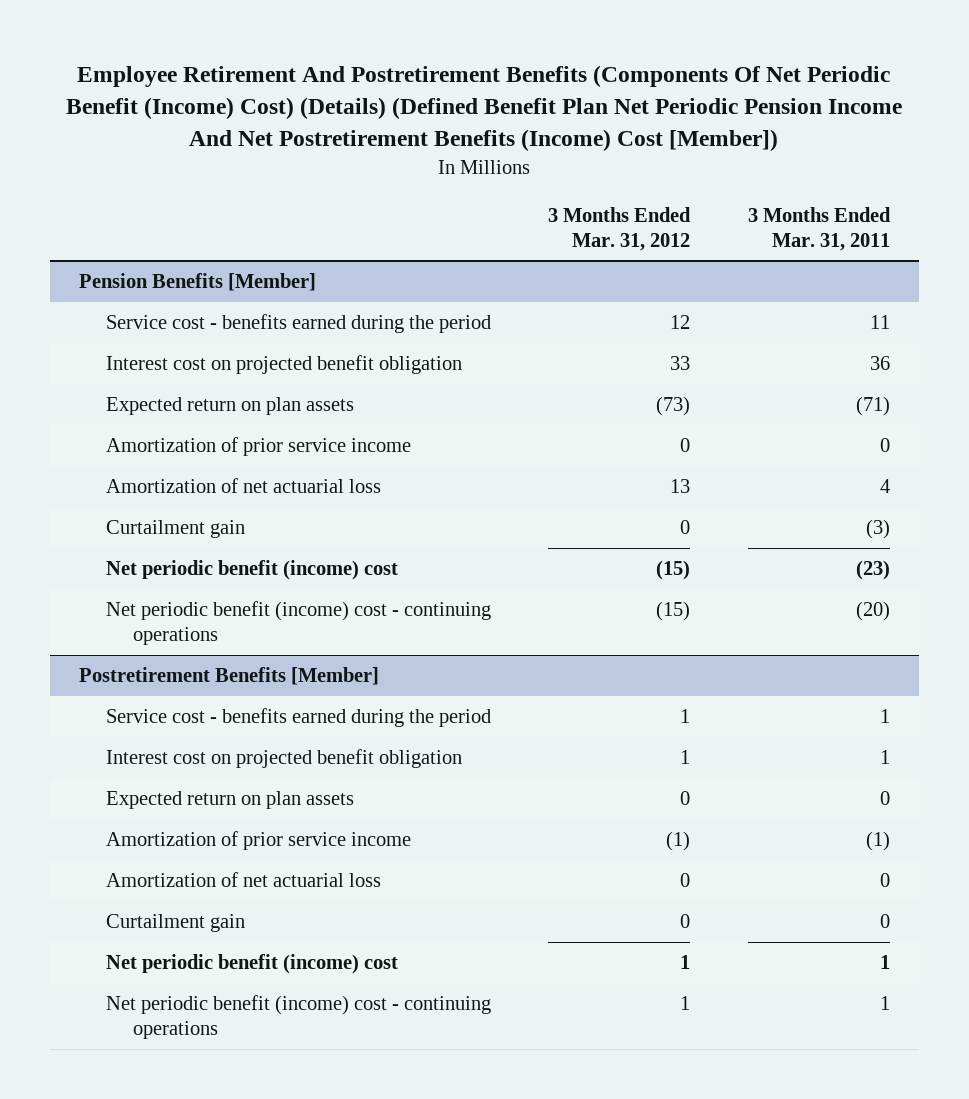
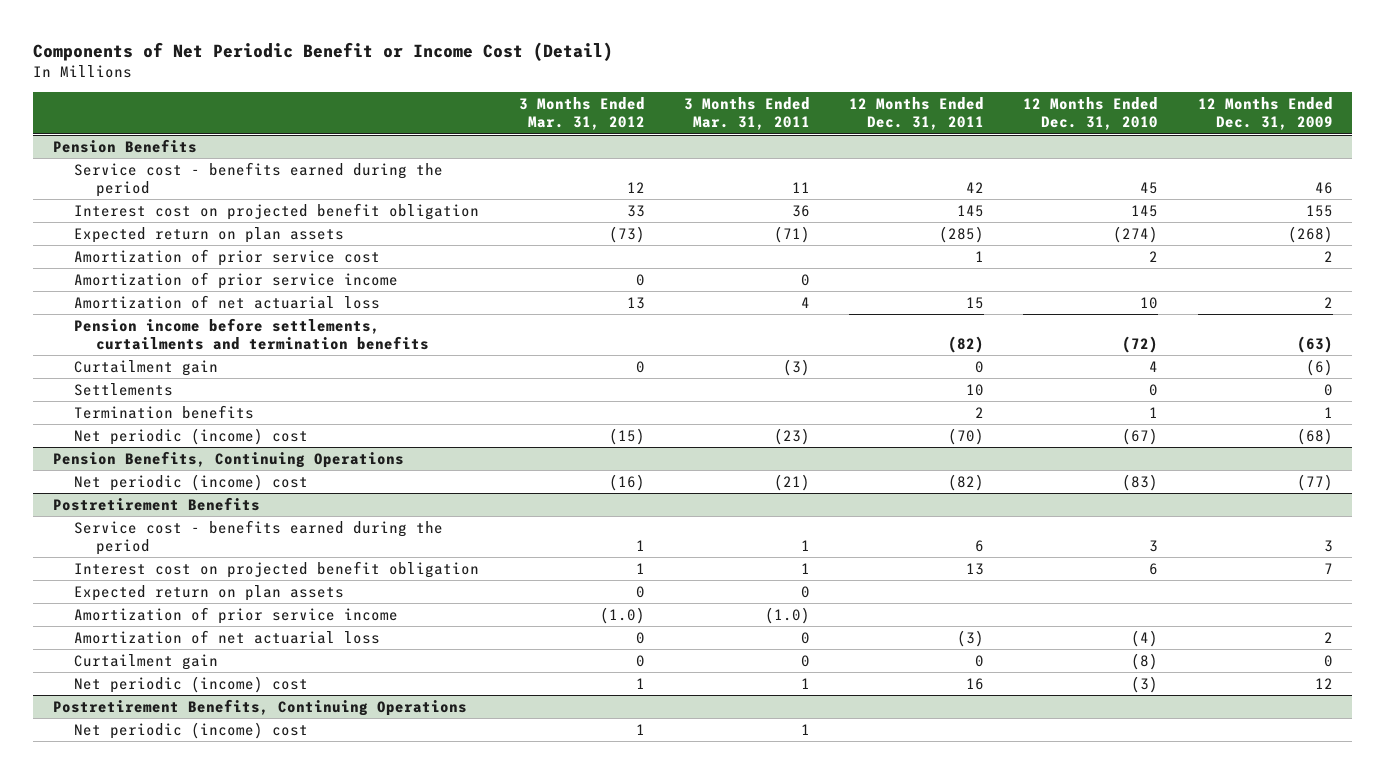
- Employee Retirement And Postretirement Benefits (Components Of Net Periodic Benefit (Income) Cost) (Details) (Defined Benefit Plan Net Periodic Pension Income And Net Postretirement Benefits (Income) Cost [Member])
+ Components of Net Periodic Benefit or Income Cost (Detail)
- | 3 Months Ended Mar. 31, 2012 | 3 Months Ended Mar. 31, 2011
+ | 3 Months Ended Mar. 31, 2012 | 3 Months Ended Mar. 31, 2011 | 12 Months Ended Dec. 31, 2011 | 12 Months Ended Dec. 31, 2010 | 12 Months Ended Dec. 31, 2009
- Pension Benefits [Member]
+ Pension Benefits
+ Amortization of prior service cost | | | 1 | 2 | 2
+ Pension income before settlements, curtailments and termination benefits | | | (82) | (72) | (63)
- Net periodic benefit (income) cost | (15) | (23)
- Net periodic benefit (income) cost - continuing operations | (15) | (20)
- Postretirement Benefits [Member]
+ Settlements | | | 10 | 0 | 0
+ Termination benefits | | | 2 | 1 | 1
+ Net periodic (income) cost | (15) | (23) | (70) | (67) | (68)
+ Pension Benefits, Continuing Operations
+ Net periodic (income) cost | (16) | (21) | (82) | (83) | (77)
+ Postretirement Benefits
- Amortization of prior service income | (1) | (1)
+ Amortization of prior service income | (1.0) | (1.0) | | |
- Net periodic benefit (income) cost | 1 | 1
- Net periodic benefit (income) cost - continuing operations | 1 | 1
+ Net periodic (income) cost | 1 | 1 | 16 | (3) | 12
+ Postretirement Benefits, Continuing Operations
+ Net periodic (income) cost | 1 | 1 | | |

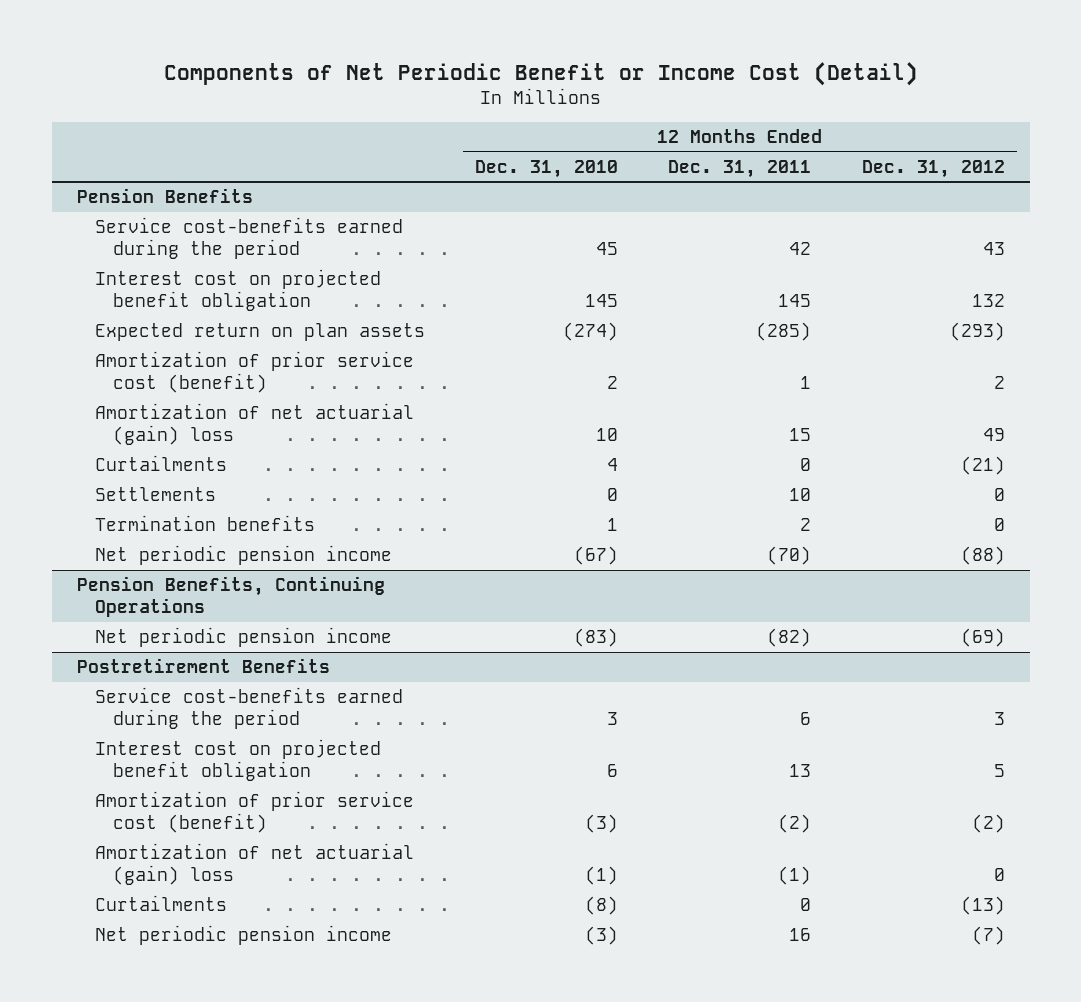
- | 3 Months Ended Mar. 31, 2012 | 3 Months Ended Mar. 31, 2011 | 12 Months Ended Dec. 31, 2011 | 12 Months Ended Dec. 31, 2010 | 12 Months Ended Dec. 31, 2009
+ | 12 Months Ended Dec. 31, 2010 | 12 Months Ended Dec. 31, 2011 | 12 Months Ended Dec. 31, 2012
@ Pension Benefits
- Service cost - benefits earned during the period | 12 | 11 | 42 | 45 | 46
+ Service cost-benefits earned during the period | 45 | 42 | 43
- Amortization of prior service cost | | | 1 | 2 | 2
- Amortization of prior service income | 0 | 0 | | |
- Amortization of net actuarial loss | 13 | 4 | 15 | 10 | 2
- Pension income before settlements, curtailments and termination benefits | | | (82) | (72) | (63)
- Curtailment gain | 0 | (3) | 0 | 4 | (6)
+ Amortization of prior service cost (benefit) | 2 | 1 | 2
+ Amortization of net actuarial (gain) loss | 10 | 15 | 49
+ Curtailments | 4 | 0 | (21)
- Net periodic (income) cost | (15) | (23) | (70) | (67) | (68)
+ Net periodic pension income | (67) | (70) | (88)
@ Pension Benefits, Continuing Operations
- Net periodic (income) cost | (16) | (21) | (82) | (83) | (77)
+ Net periodic pension income | (83) | (82) | (69)
@ Postretirement Benefits
- Service cost - benefits earned during the period | 1 | 1 | 6 | 3 | 3
+ Service cost-benefits earned during the period | 3 | 6 | 3
- Expected return on plan assets | 0 | 0 | | |
- Amortization of prior service income | (1.0) | (1.0) | | |
- Amortization of net actuarial loss | 0 | 0 | (3) | (4) | 2
- Curtailment gain | 0 | 0 | 0 | (8) | 0
- Net periodic (income) cost | 1 | 1 | 16 | (3) | 12
- Postretirement Benefits, Continuing Operations
- Net periodic (income) cost | 1 | 1 | | |
@ Postretirement Benefits
+ Amortization of prior service cost (benefit) | (3) | (2) | (2)
+ Amortization of net actuarial (gain) loss | (1) | (1) | 0
+ Curtailments | (8) | 0 | (13)
+ Net periodic pension income | (3) | 16 | (7)

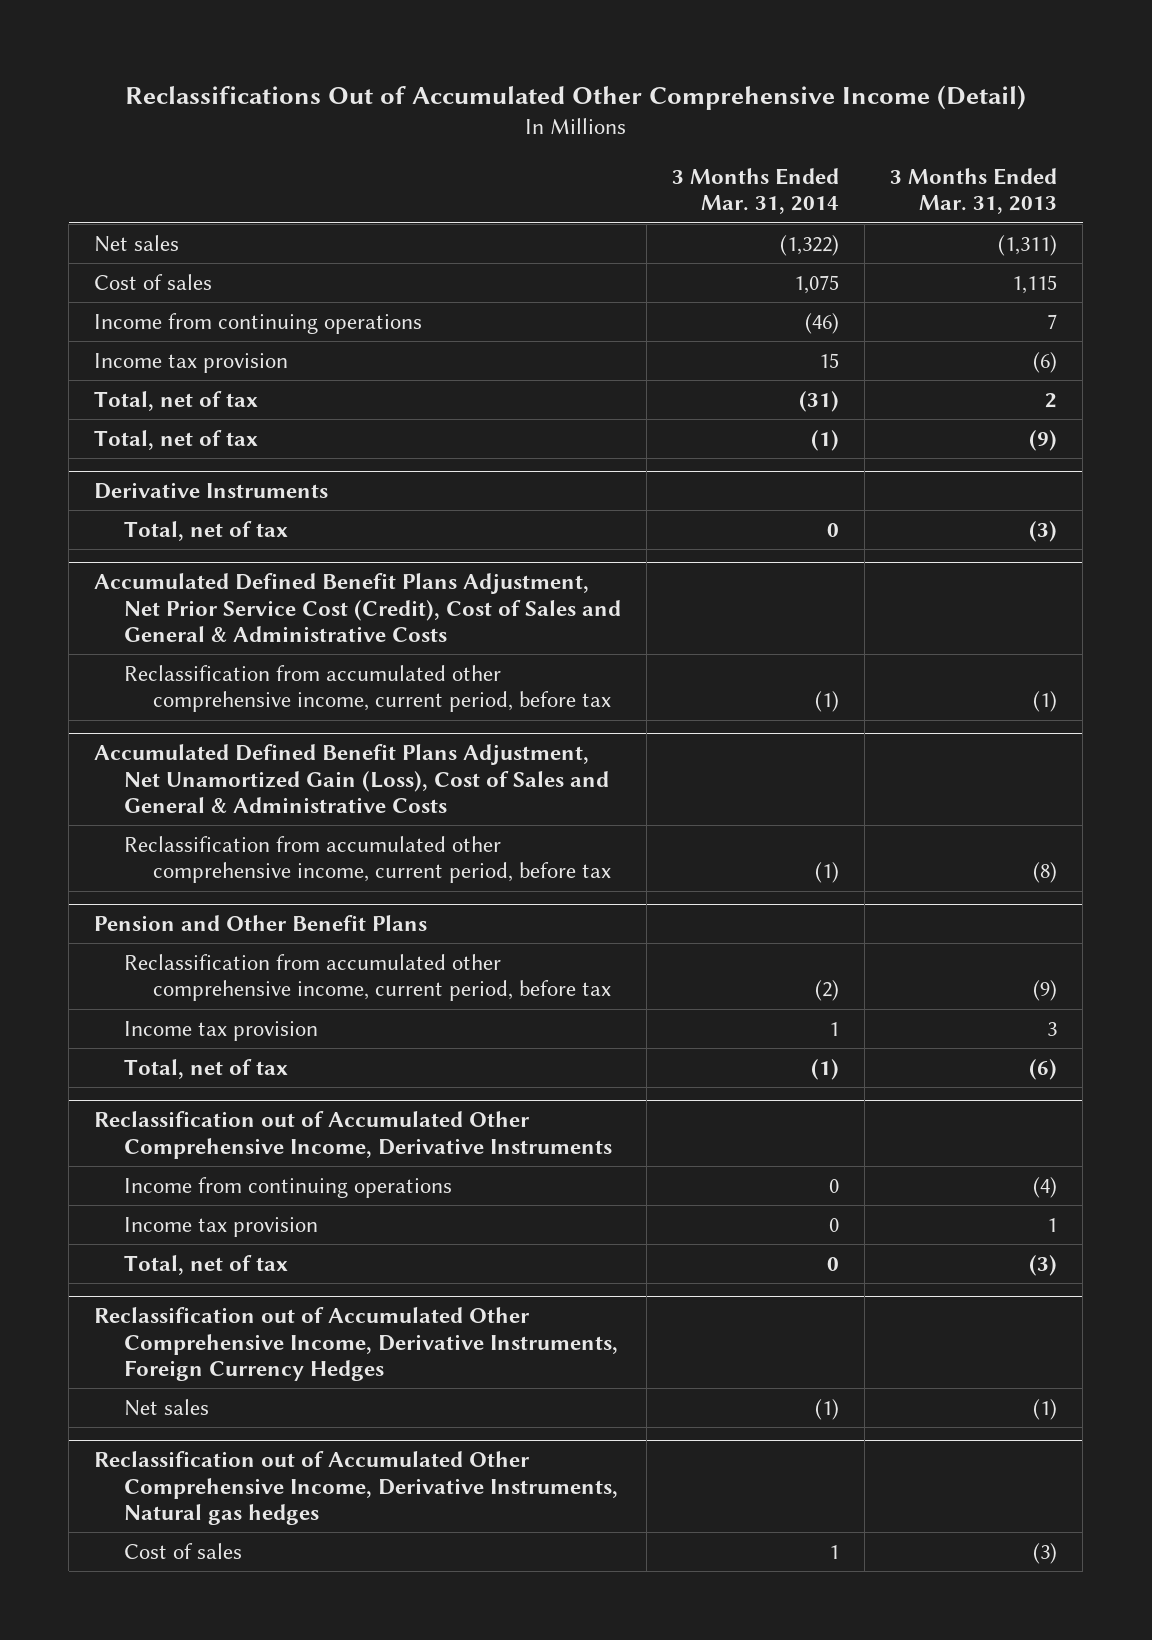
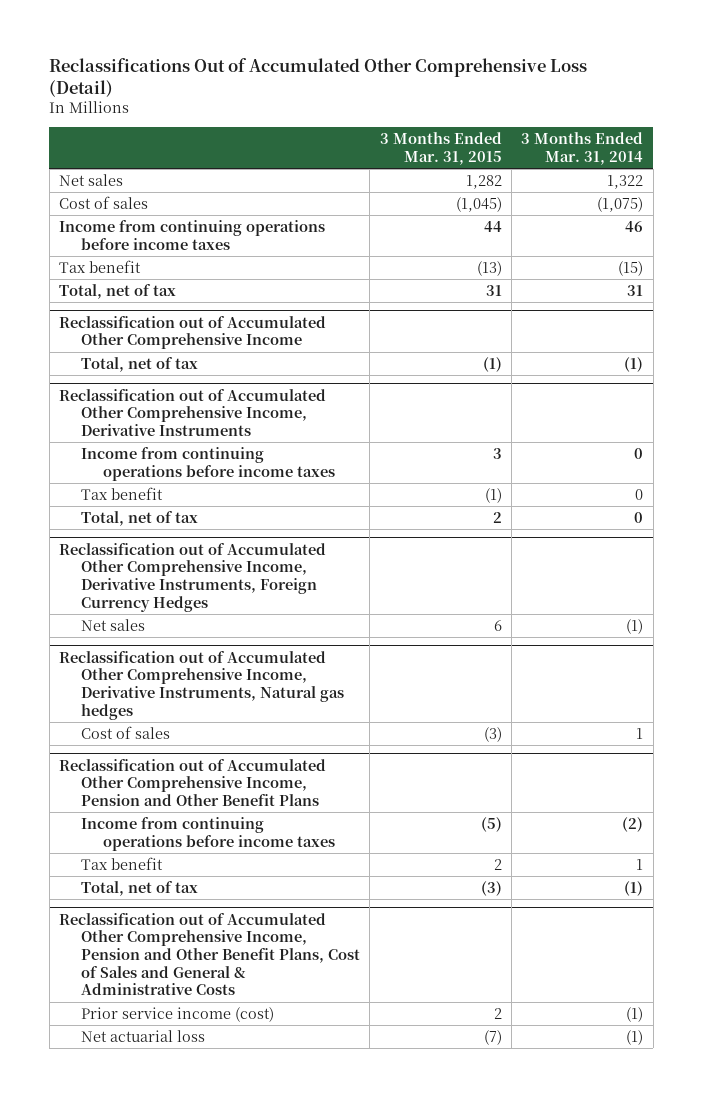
- Reclassifications Out of Accumulated Other Comprehensive Income (Detail)
+ Reclassifications Out of Accumulated Other Comprehensive Loss (Detail)
- | 3 Months Ended Mar. 31, 2014 | 3 Months Ended Mar. 31, 2013
+ | 3 Months Ended Mar. 31, 2015 | 3 Months Ended Mar. 31, 2014
- Net sales | (1,322) | (1,311)
- Cost of sales | 1,075 | 1,115
- Income from continuing operations | (46) | 7
- Income tax provision | 15 | (6)
- Total, net of tax | (31) | 2
- Total, net of tax | (1) | (9)
- Derivative Instruments
- Total, net of tax | 0 | (3)
- Accumulated Defined Benefit Plans Adjustment, Net Prior Service Cost (Credit), Cost of Sales and General & Administrative Costs
- Reclassification from accumulated other comprehensive income, current period, before tax | (1) | (1)
- Accumulated Defined Benefit Plans Adjustment, Net Unamortized Gain (Loss), Cost of Sales and General & Administrative Costs
- Reclassification from accumulated other comprehensive income, current period, before tax | (1) | (8)
- Pension and Other Benefit Plans
- Reclassification from accumulated other comprehensive income, current period, before tax | (2) | (9)
- Income tax provision | 1 | 3
+ Net sales | 1,282 | 1,322
+ Cost of sales | (1,045) | (1,075)
+ Income from continuing operations before income taxes | 44 | 46
+ Tax benefit | (13) | (15)
+ Total, net of tax | 31 | 31
+ Reclassification out of Accumulated Other Comprehensive Income
@ Reclassification out of Accumulated Other Comprehensive Income, Derivative Instruments
- Income from continuing operations | 0 | (4)
- Income tax provision | 0 | 1
+ Income from continuing operations before income taxes | 3 | 0
+ Tax benefit | (1) | 0
+ Reclassification out of Accumulated Other Comprehensive Income, Pension and Other Benefit Plans
+ Income from continuing operations before income taxes | (5) | (2)
+ Tax benefit | 2 | 1
+ Total, net of tax | (3) | (1)
+ Reclassification out of Accumulated Other Comprehensive Income, Pension and Other Benefit Plans, Cost of Sales and General & Administrative Costs
+ Prior service income (cost) | 2 | (1)
+ Net actuarial loss | (7) | (1)

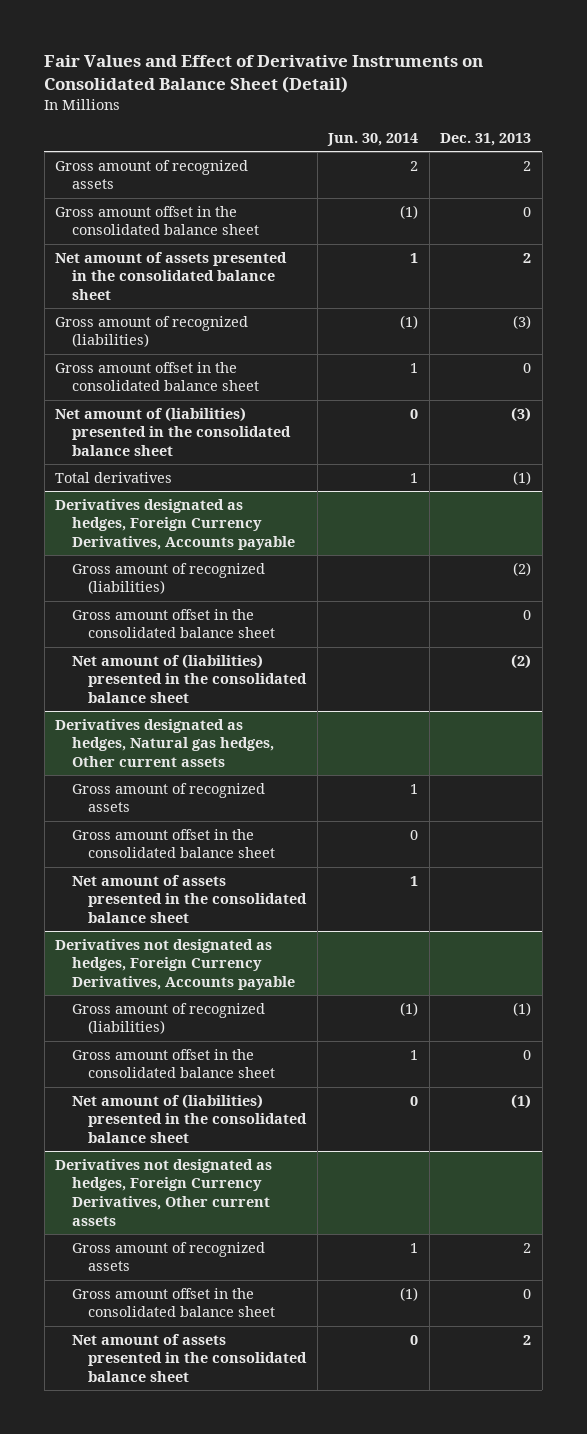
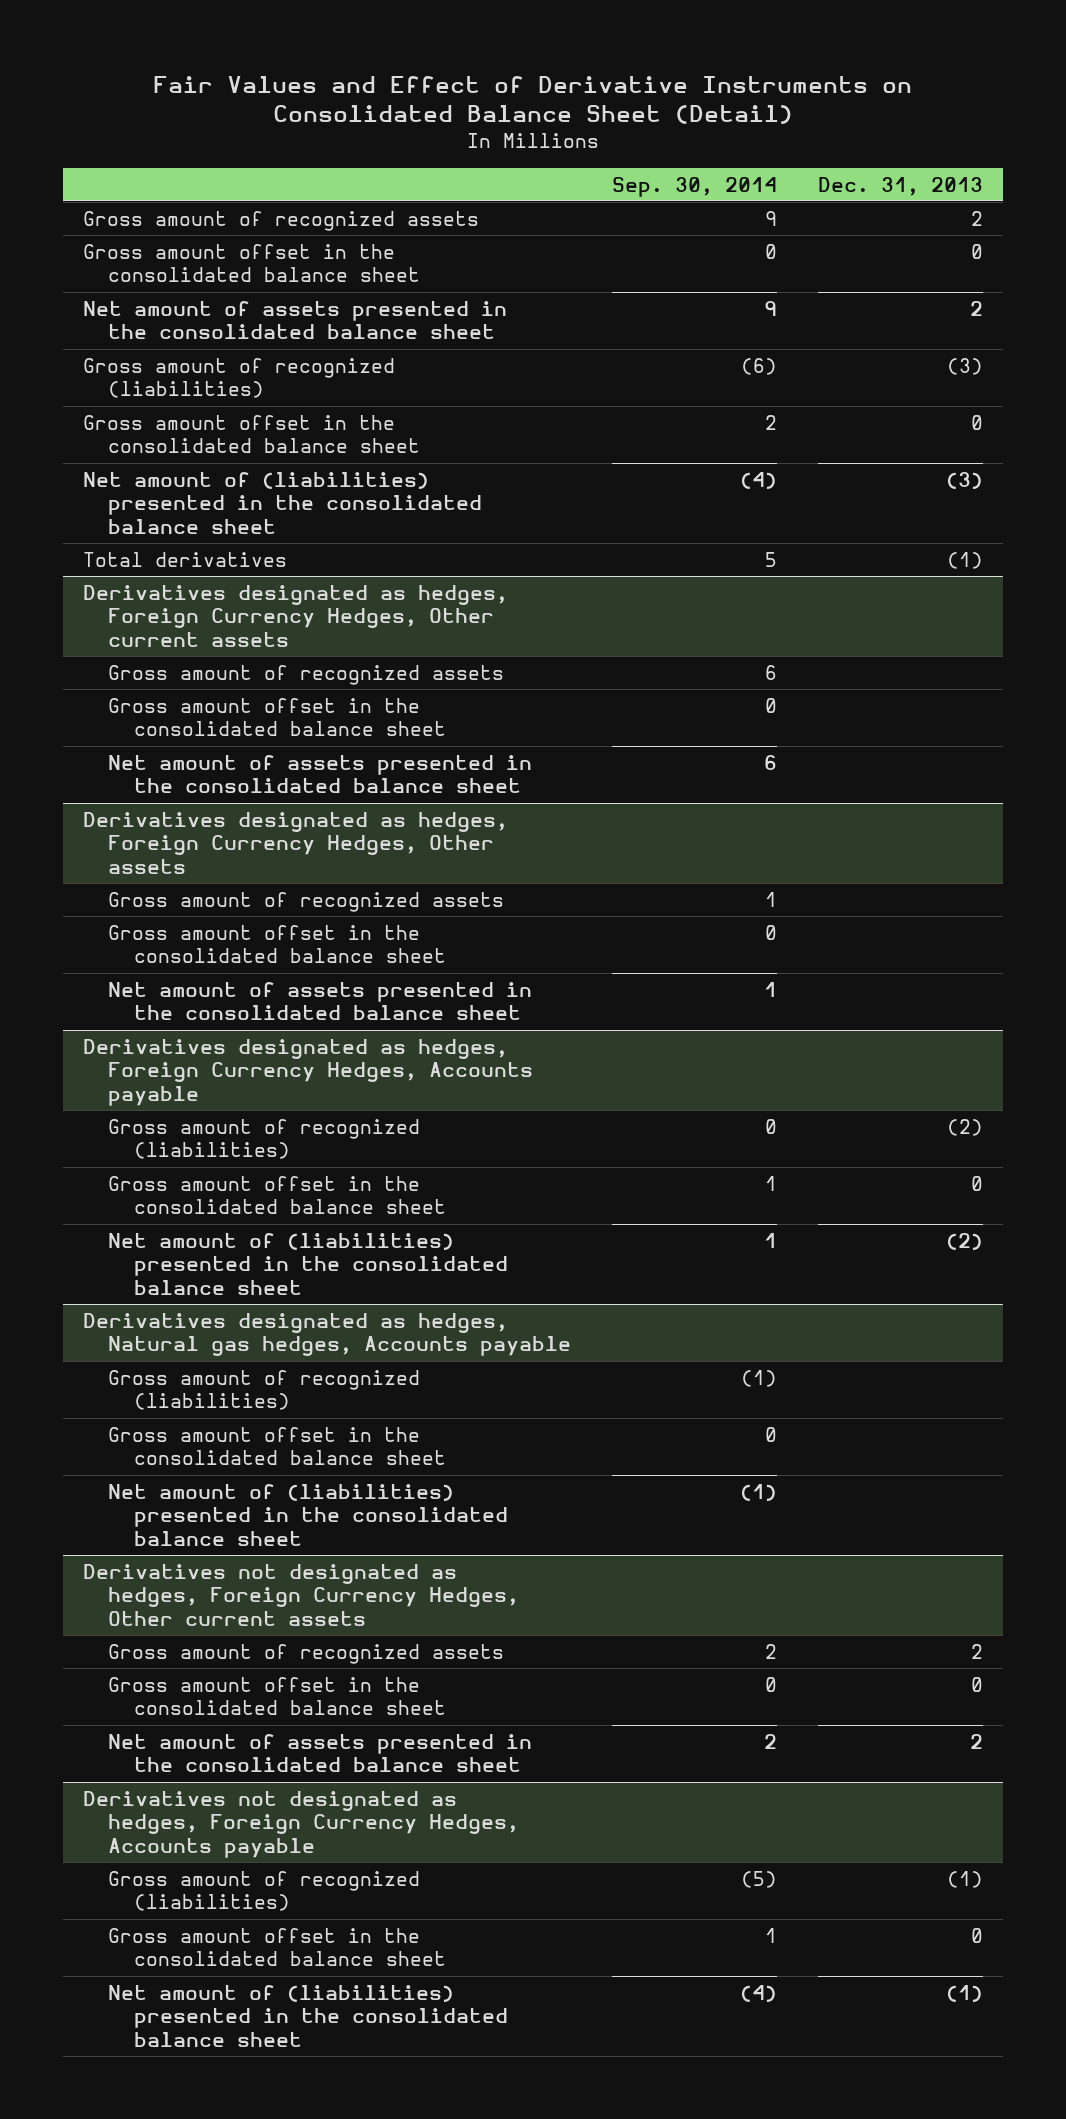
- | Jun. 30, 2014 | Dec. 31, 2013
+ | Sep. 30, 2014 | Dec. 31, 2013
- Derivatives designated as hedges, Foreign Currency Derivatives, Accounts payable
- Gross amount of recognized (liabilities) | | (2)
- Gross amount offset in the consolidated balance sheet | | 0
- Net amount of (liabilities) presented in the consolidated balance sheet | | (2)
- Derivatives designated as hedges, Natural gas hedges, Other current assets
+ Derivatives designated as hedges, Foreign Currency Hedges, Other current assets
- Derivatives not designated as hedges, Foreign Currency Derivatives, Accounts payable
- Gross amount of recognized (liabilities) | (1) | (1)
+ Derivatives designated as hedges, Foreign Currency Hedges, Other assets
+ Gross amount of recognized assets | 1 |
+ Gross amount offset in the consolidated balance sheet | 0 |
+ Net amount of assets presented in the consolidated balance sheet | 1 |
+ Derivatives designated as hedges, Foreign Currency Hedges, Accounts payable
+ Gross amount of recognized (liabilities) | 0 | (2)
- Net amount of (liabilities) presented in the consolidated balance sheet | 0 | (1)
- Derivatives not designated as hedges, Foreign Currency Derivatives, Other current assets
+ Net amount of (liabilities) presented in the consolidated balance sheet | 1 | (2)
+ Derivatives designated as hedges, Natural gas hedges, Accounts payable
+ Gross amount of recognized (liabilities) | (1) |
+ Gross amount offset in the consolidated balance sheet | 0 |
+ Net amount of (liabilities) presented in the consolidated balance sheet | (1) |
+ Derivatives not designated as hedges, Foreign Currency Hedges, Other current assets
+ Derivatives not designated as hedges, Foreign Currency Hedges, Accounts payable
+ Gross amount of recognized (liabilities) | (5) | (1)
+ Gross amount offset in the consolidated balance sheet | 1 | 0
+ Net amount of (liabilities) presented in the consolidated balance sheet | (4) | (1)

